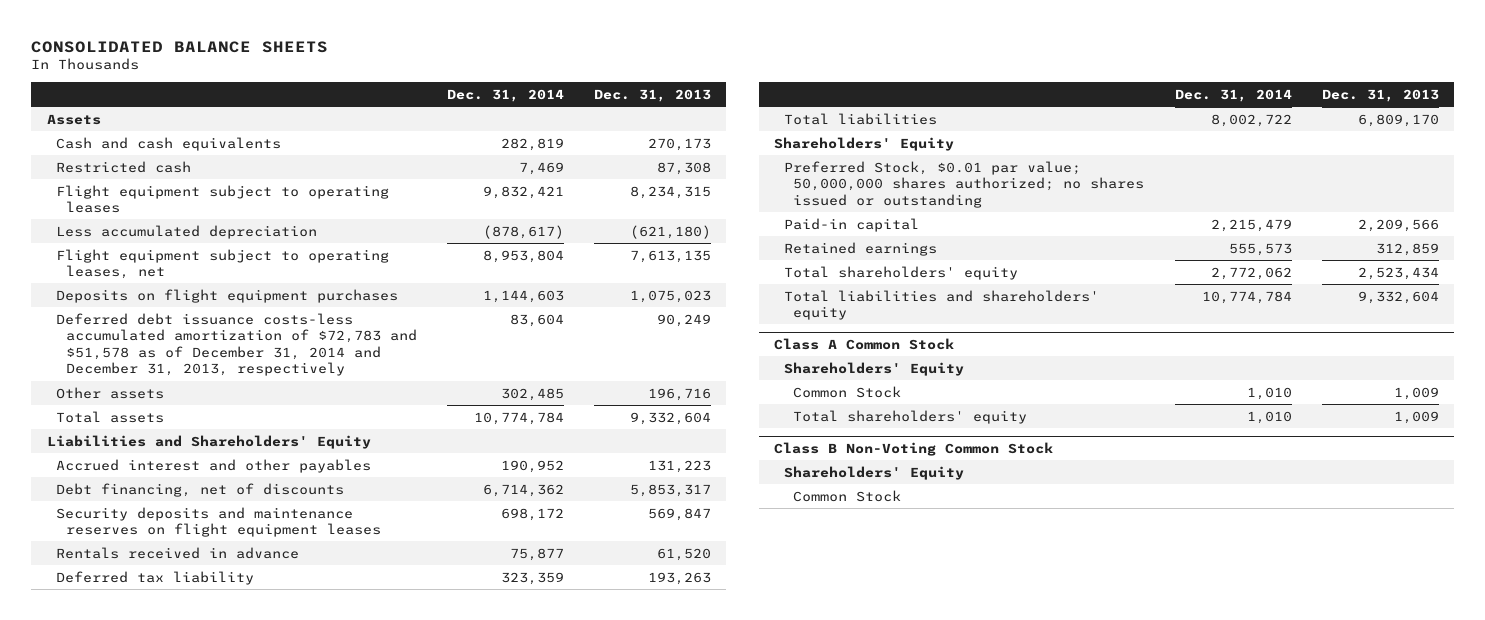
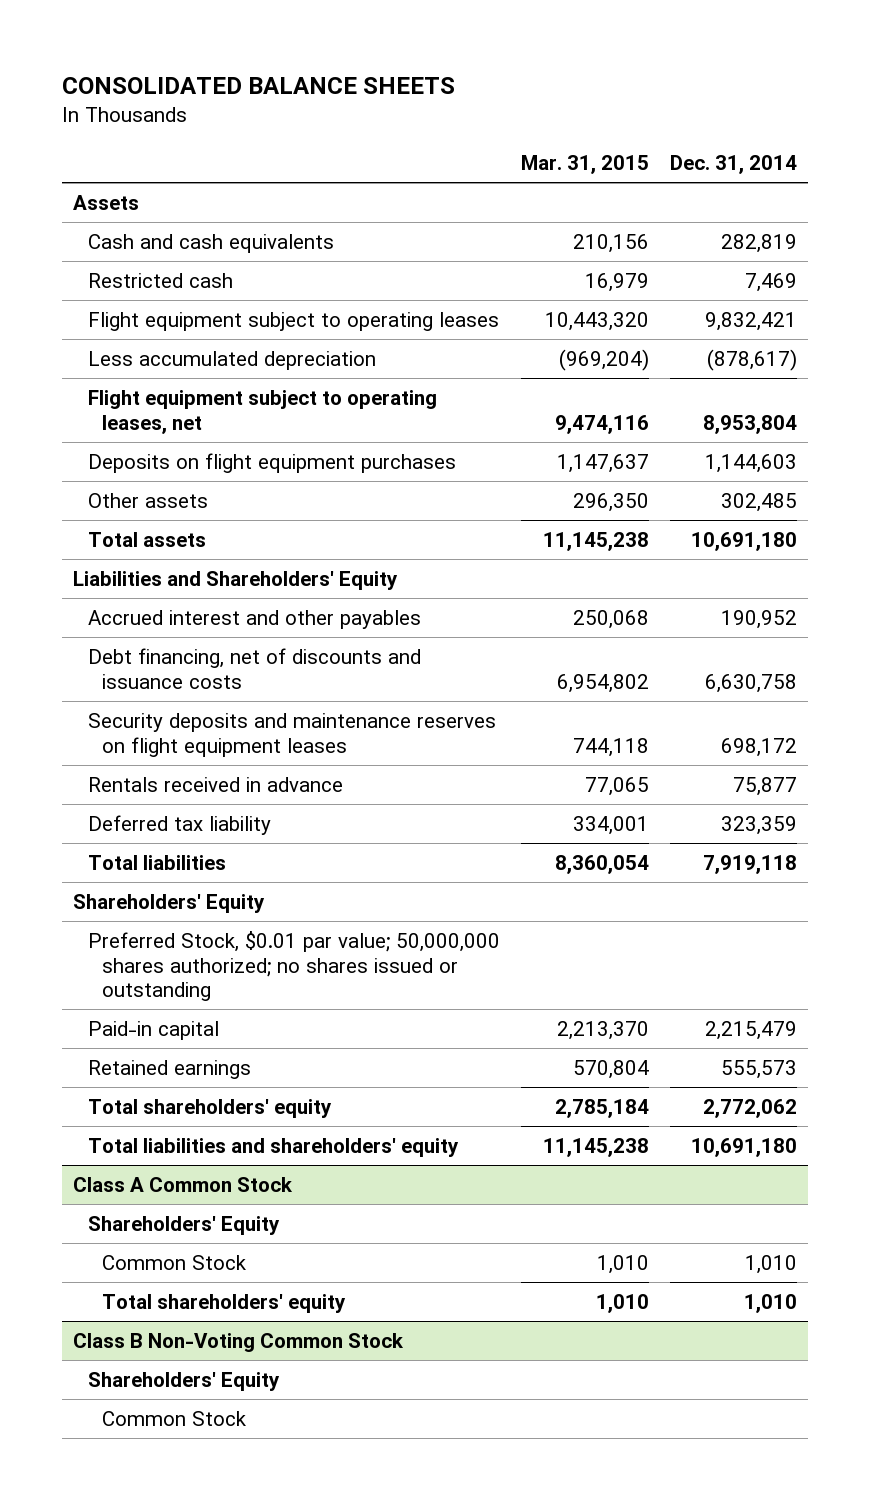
- | Dec. 31, 2014 | Dec. 31, 2013
+ | Mar. 31, 2015 | Dec. 31, 2014
- Deferred debt issuance costs-less accumulated amortization of $72,783 and $51,578 as of December 31, 2014 and December 31, 2013, respectively | 83,604 | 90,249
- Total assets | 10,774,784 | 9,332,604
+ Total assets | 11,145,238 | 10,691,180
- Debt financing, net of discounts | 6,714,362 | 5,853,317
+ Debt financing, net of discounts and issuance costs | 6,954,802 | 6,630,758
- Total liabilities | 8,002,722 | 6,809,170
+ Total liabilities | 8,360,054 | 7,919,118
- Total liabilities and shareholders' equity | 10,774,784 | 9,332,604
+ Total liabilities and shareholders' equity | 11,145,238 | 10,691,180

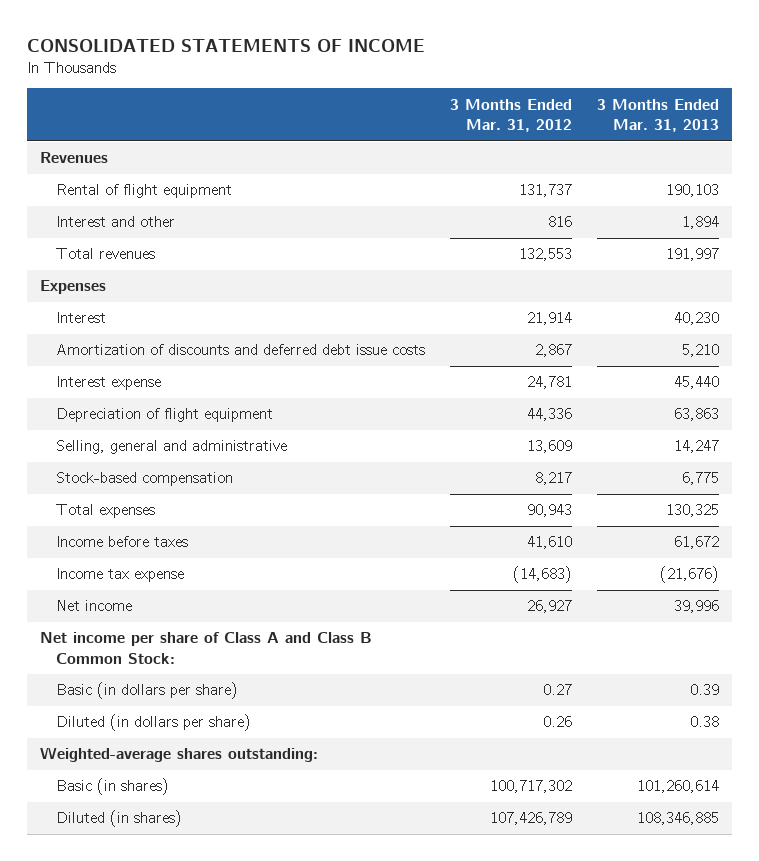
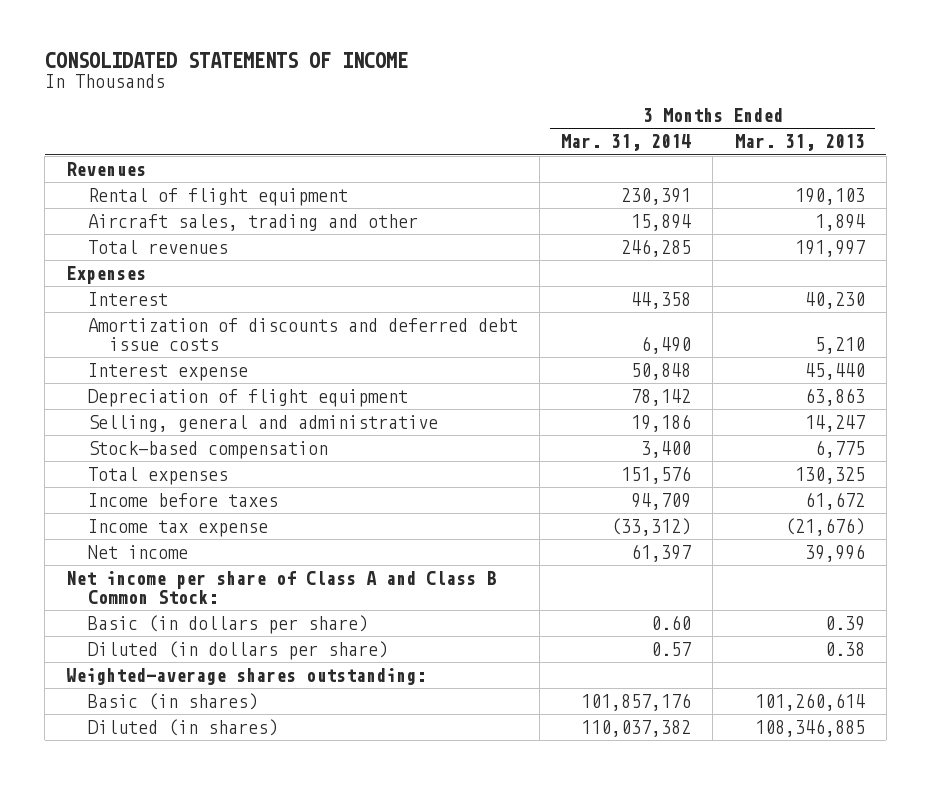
- | 3 Months Ended Mar. 31, 2012 | 3 Months Ended Mar. 31, 2013
+ | 3 Months Ended Mar. 31, 2014 | 3 Months Ended Mar. 31, 2013
- Interest and other | 816 | 1,894
+ Aircraft sales, trading and other | 15,894 | 1,894

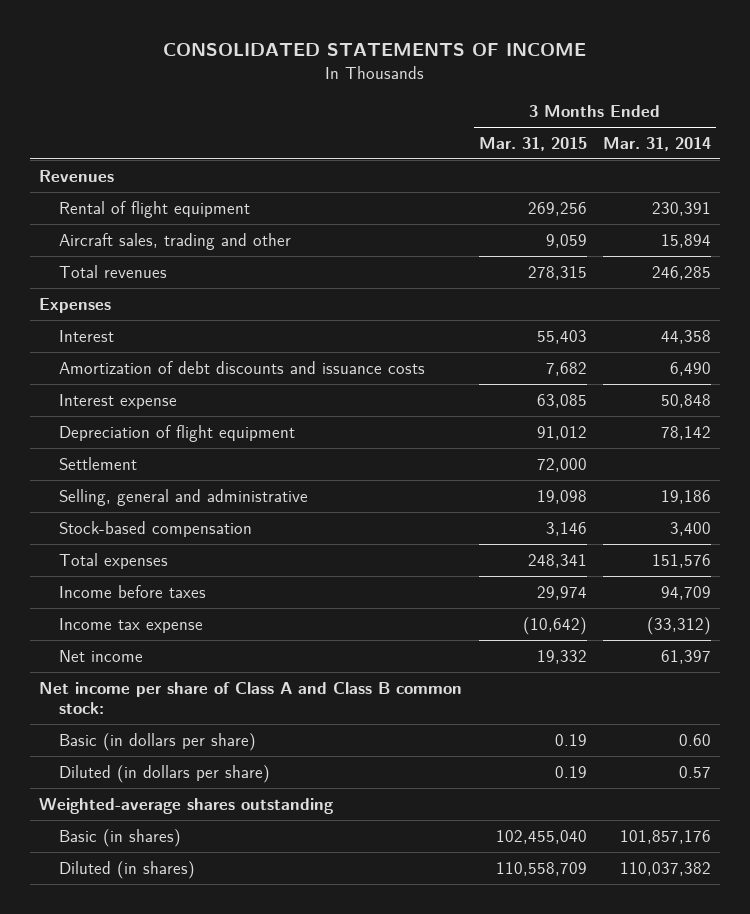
- | 3 Months Ended Mar. 31, 2014 | 3 Months Ended Mar. 31, 2013
+ | 3 Months Ended Mar. 31, 2015 | 3 Months Ended Mar. 31, 2014
- Amortization of discounts and deferred debt issue costs | 6,490 | 5,210
+ Amortization of debt discounts and issuance costs | 7,682 | 6,490
+ Settlement | 72,000 |
- Net income per share of Class A and Class B Common Stock:
+ Net income per share of Class A and Class B common stock:
- Weighted-average shares outstanding:
+ Weighted-average shares outstanding

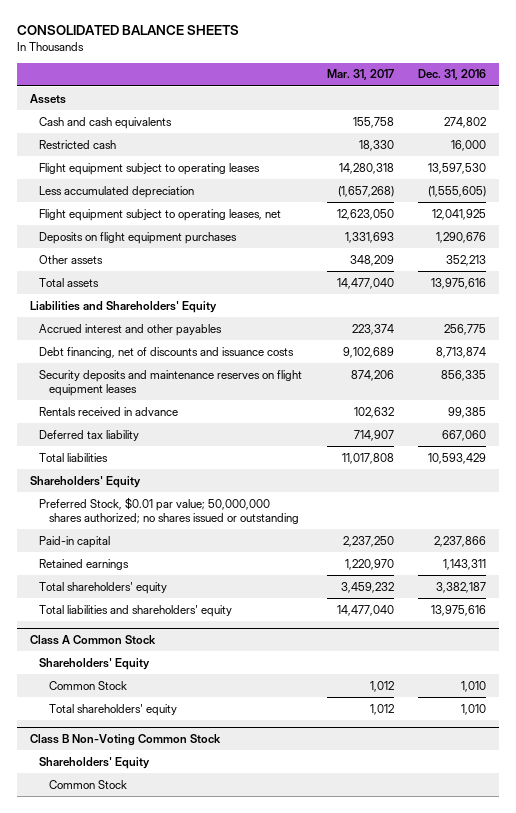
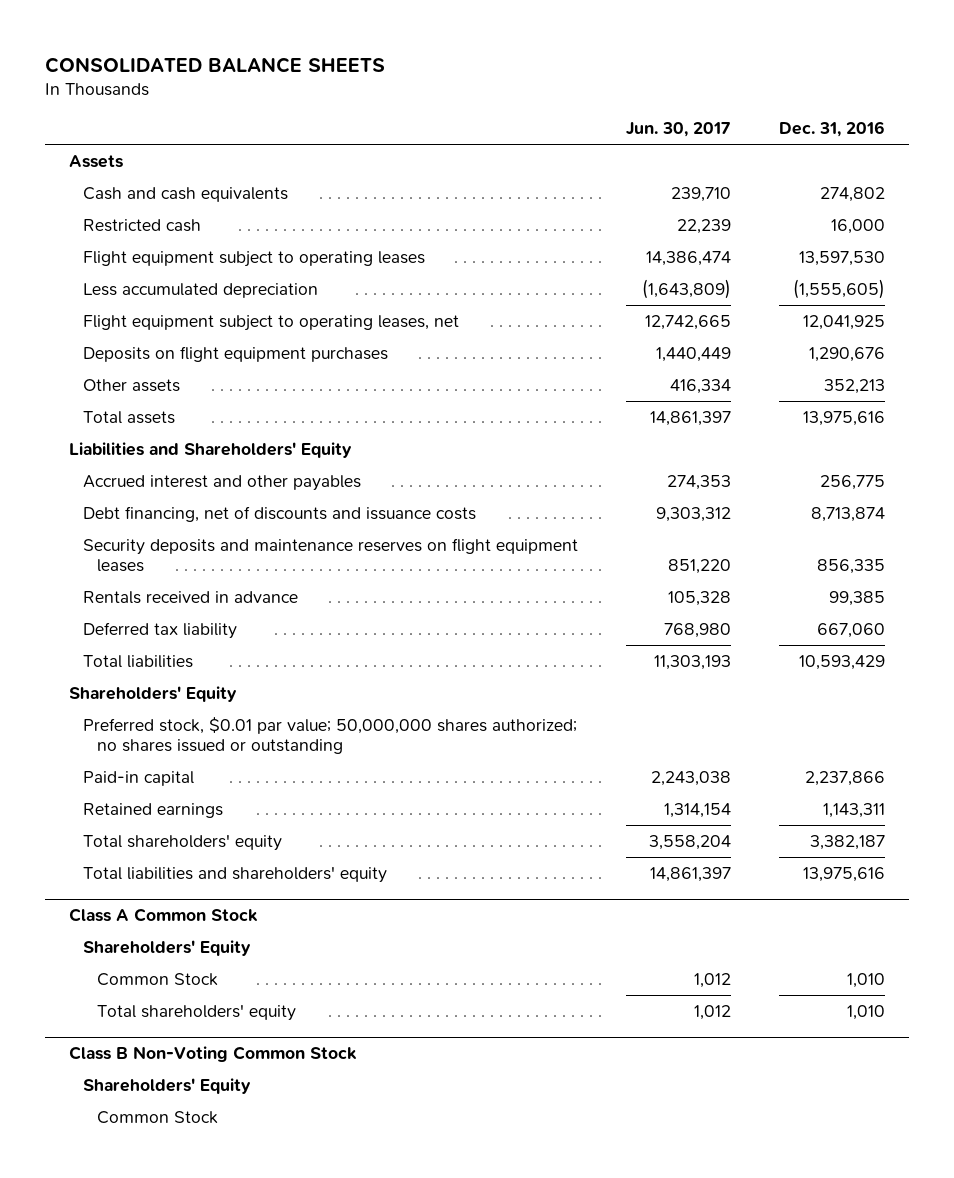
- | Mar. 31, 2017 | Dec. 31, 2016
+ | Jun. 30, 2017 | Dec. 31, 2016
- Preferred Stock, $0.01 par value; 50,000,000 shares authorized; no shares issued or outstanding
+ Preferred stock, $0.01 par value; 50,000,000 shares authorized; no shares issued or outstanding

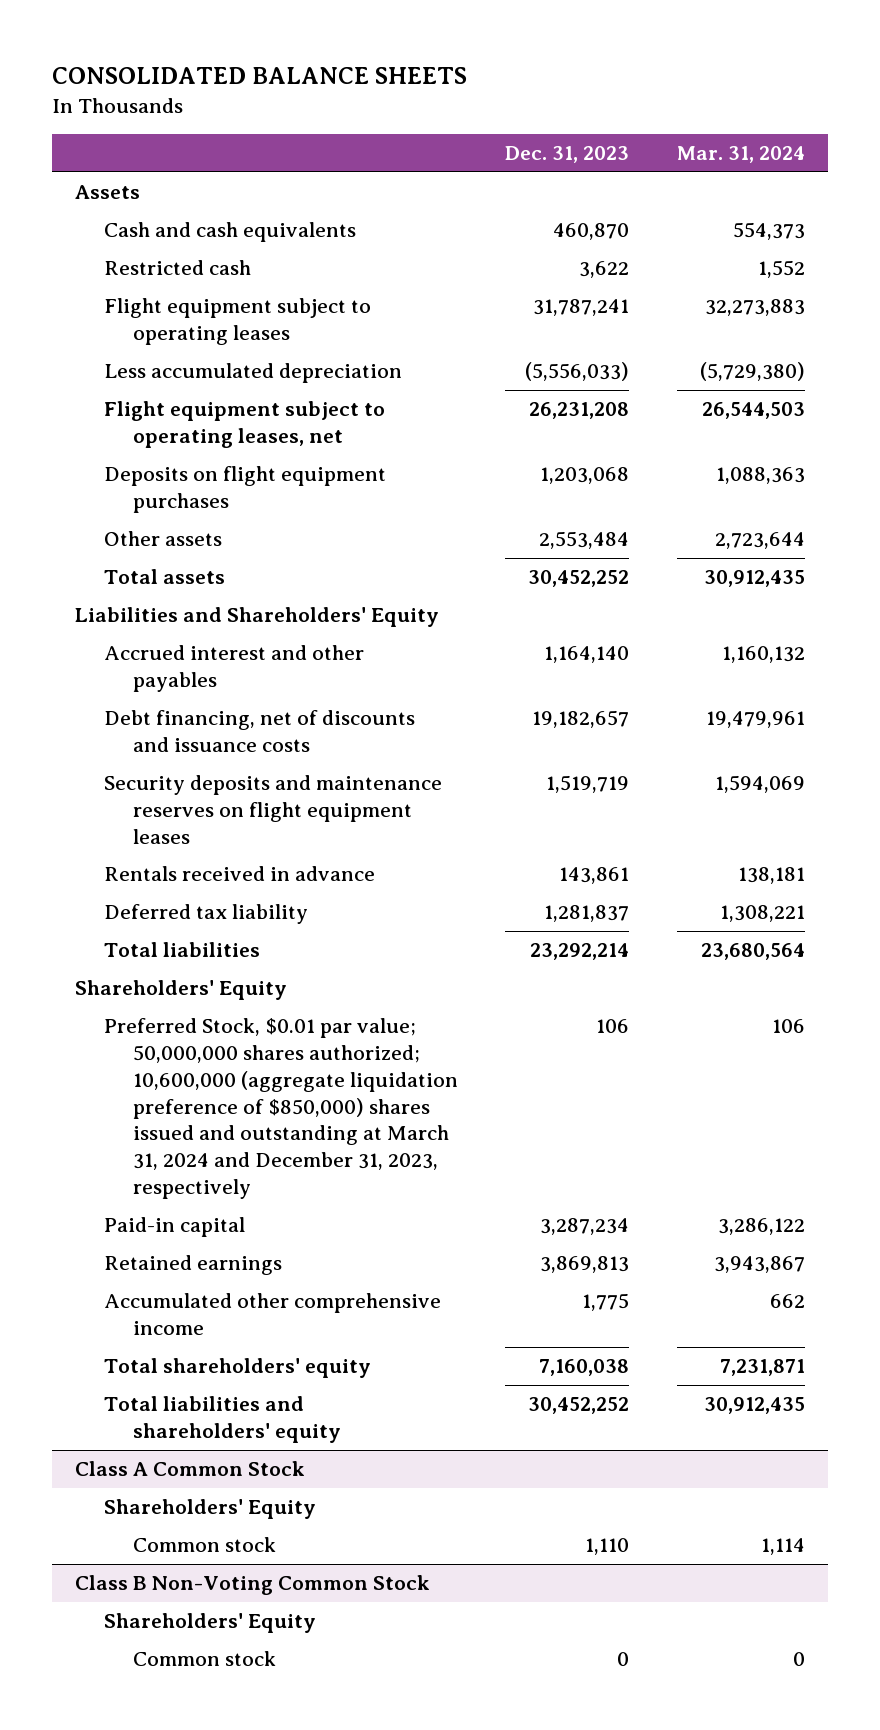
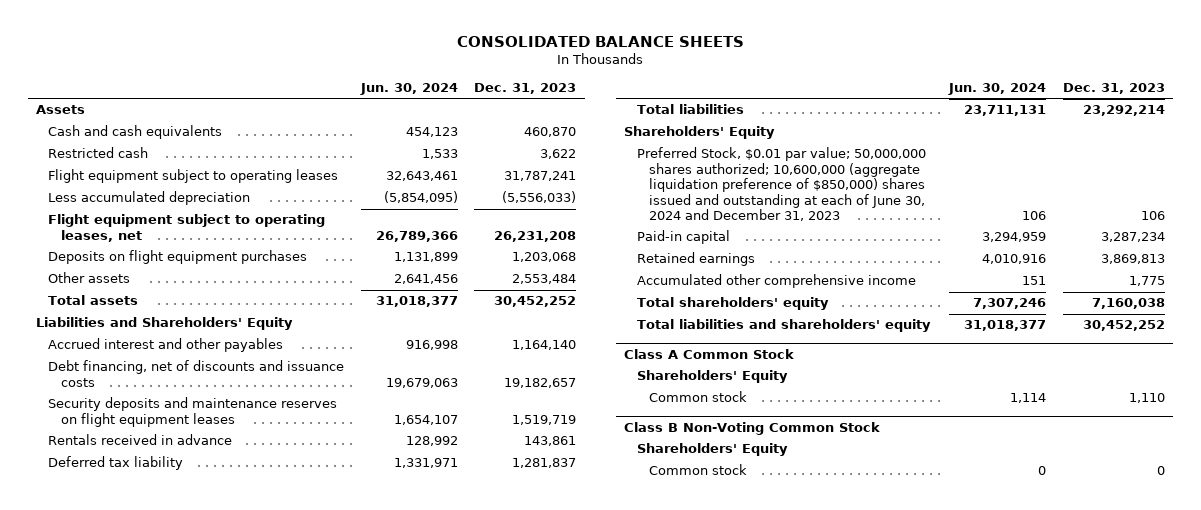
- | Dec. 31, 2023 | Mar. 31, 2024
+ | Jun. 30, 2024 | Dec. 31, 2023
- Preferred Stock, $0.01 par value; 50,000,000 shares authorized; 10,600,000 (aggregate liquidation preference of $850,000) shares issued and outstanding at March 31, 2024 and December 31, 2023, respectively | 106 | 106
+ Preferred Stock, $0.01 par value; 50,000,000 shares authorized; 10,600,000 (aggregate liquidation preference of $850,000) shares issued and outstanding at each of June 30, 2024 and December 31, 2023 | 106 | 106

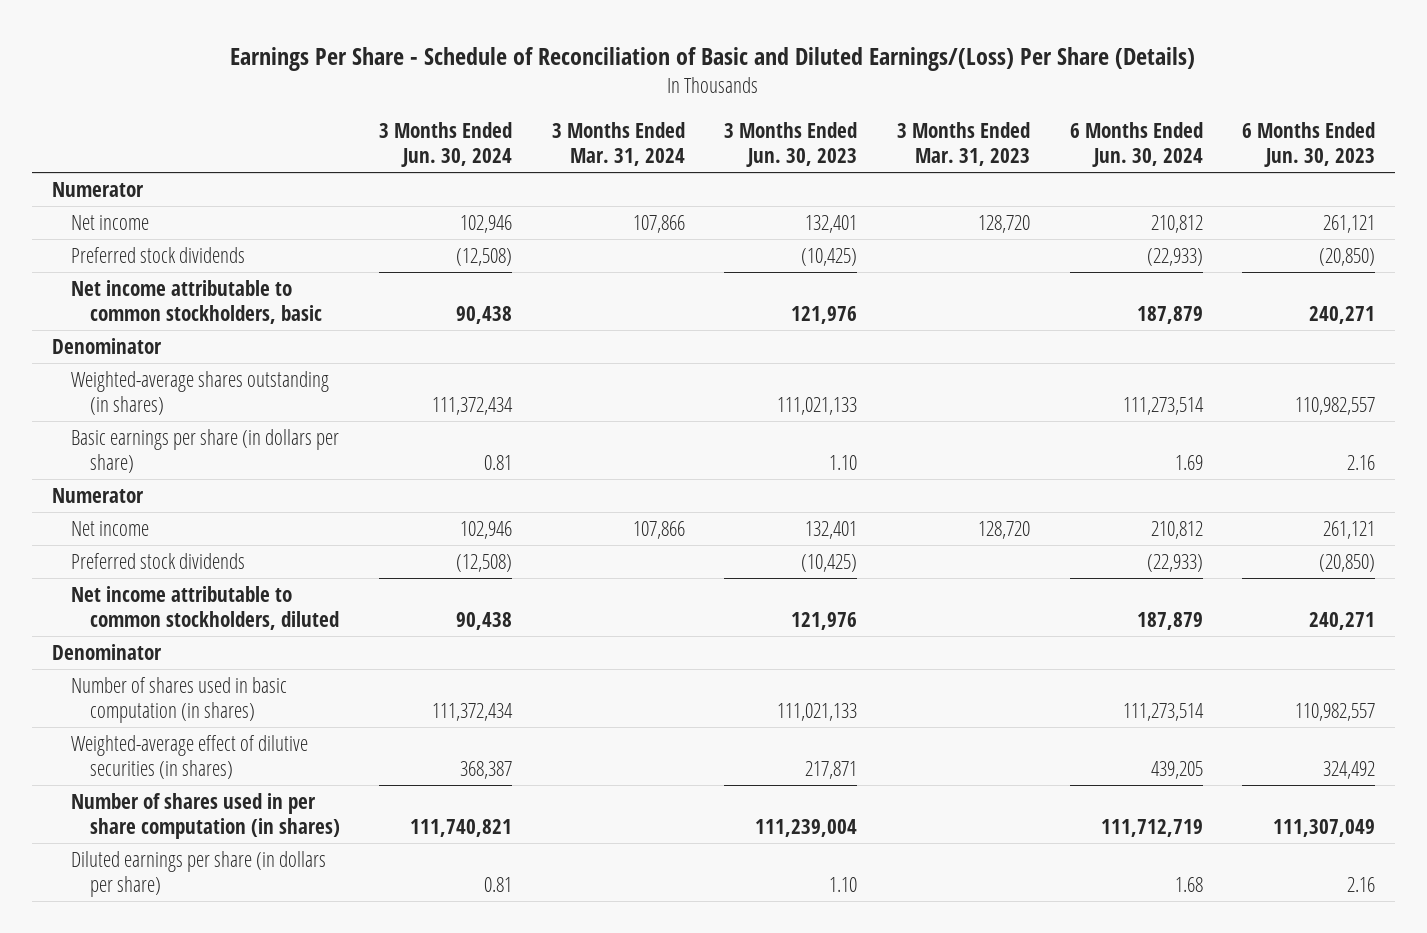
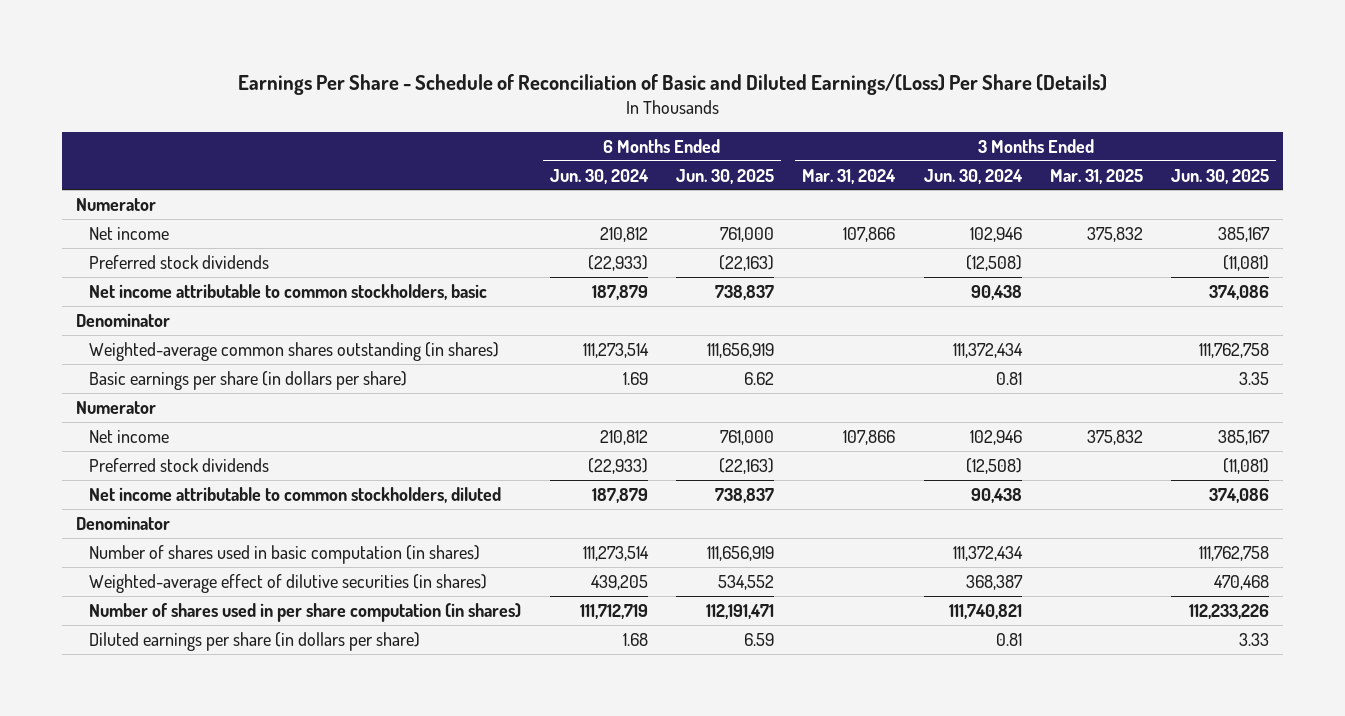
- | 3 Months Ended Jun. 30, 2024 | 3 Months Ended Mar. 31, 2024 | 3 Months Ended Jun. 30, 2023 | 3 Months Ended Mar. 31, 2023 | 6 Months Ended Jun. 30, 2024 | 6 Months Ended Jun. 30, 2023
+ | 6 Months Ended Jun. 30, 2024 | 6 Months Ended Jun. 30, 2025 | 3 Months Ended Mar. 31, 2024 | 3 Months Ended Jun. 30, 2024 | 3 Months Ended Mar. 31, 2025 | 3 Months Ended Jun. 30, 2025
- Weighted-average shares outstanding (in shares) | 111,372,434 | | 111,021,133 | | 111,273,514 | 110,982,557
+ Weighted-average common shares outstanding (in shares) | 111,273,514 | 111,656,919 | | 111,372,434 | | 111,762,758

